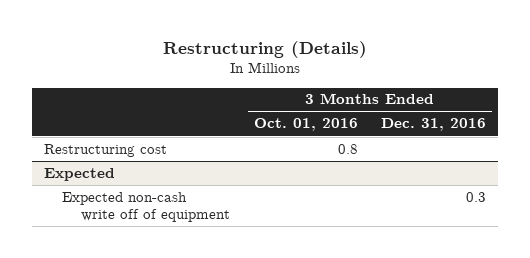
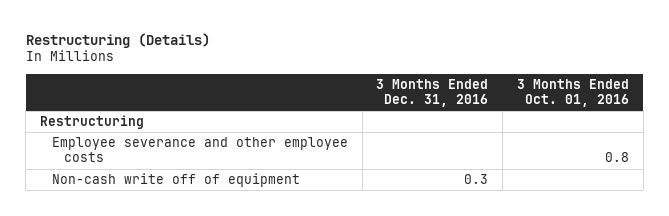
- | 3 Months Ended Oct. 01, 2016 | 3 Months Ended Dec. 31, 2016
+ | 3 Months Ended Dec. 31, 2016 | 3 Months Ended Oct. 01, 2016
- Restructuring cost | 0.8 |
- Expected
- Expected non-cash write off of equipment | | 0.3
+ Restructuring
+ Employee severance and other employee costs | | 0.8
+ Non-cash write off of equipment | 0.3 |

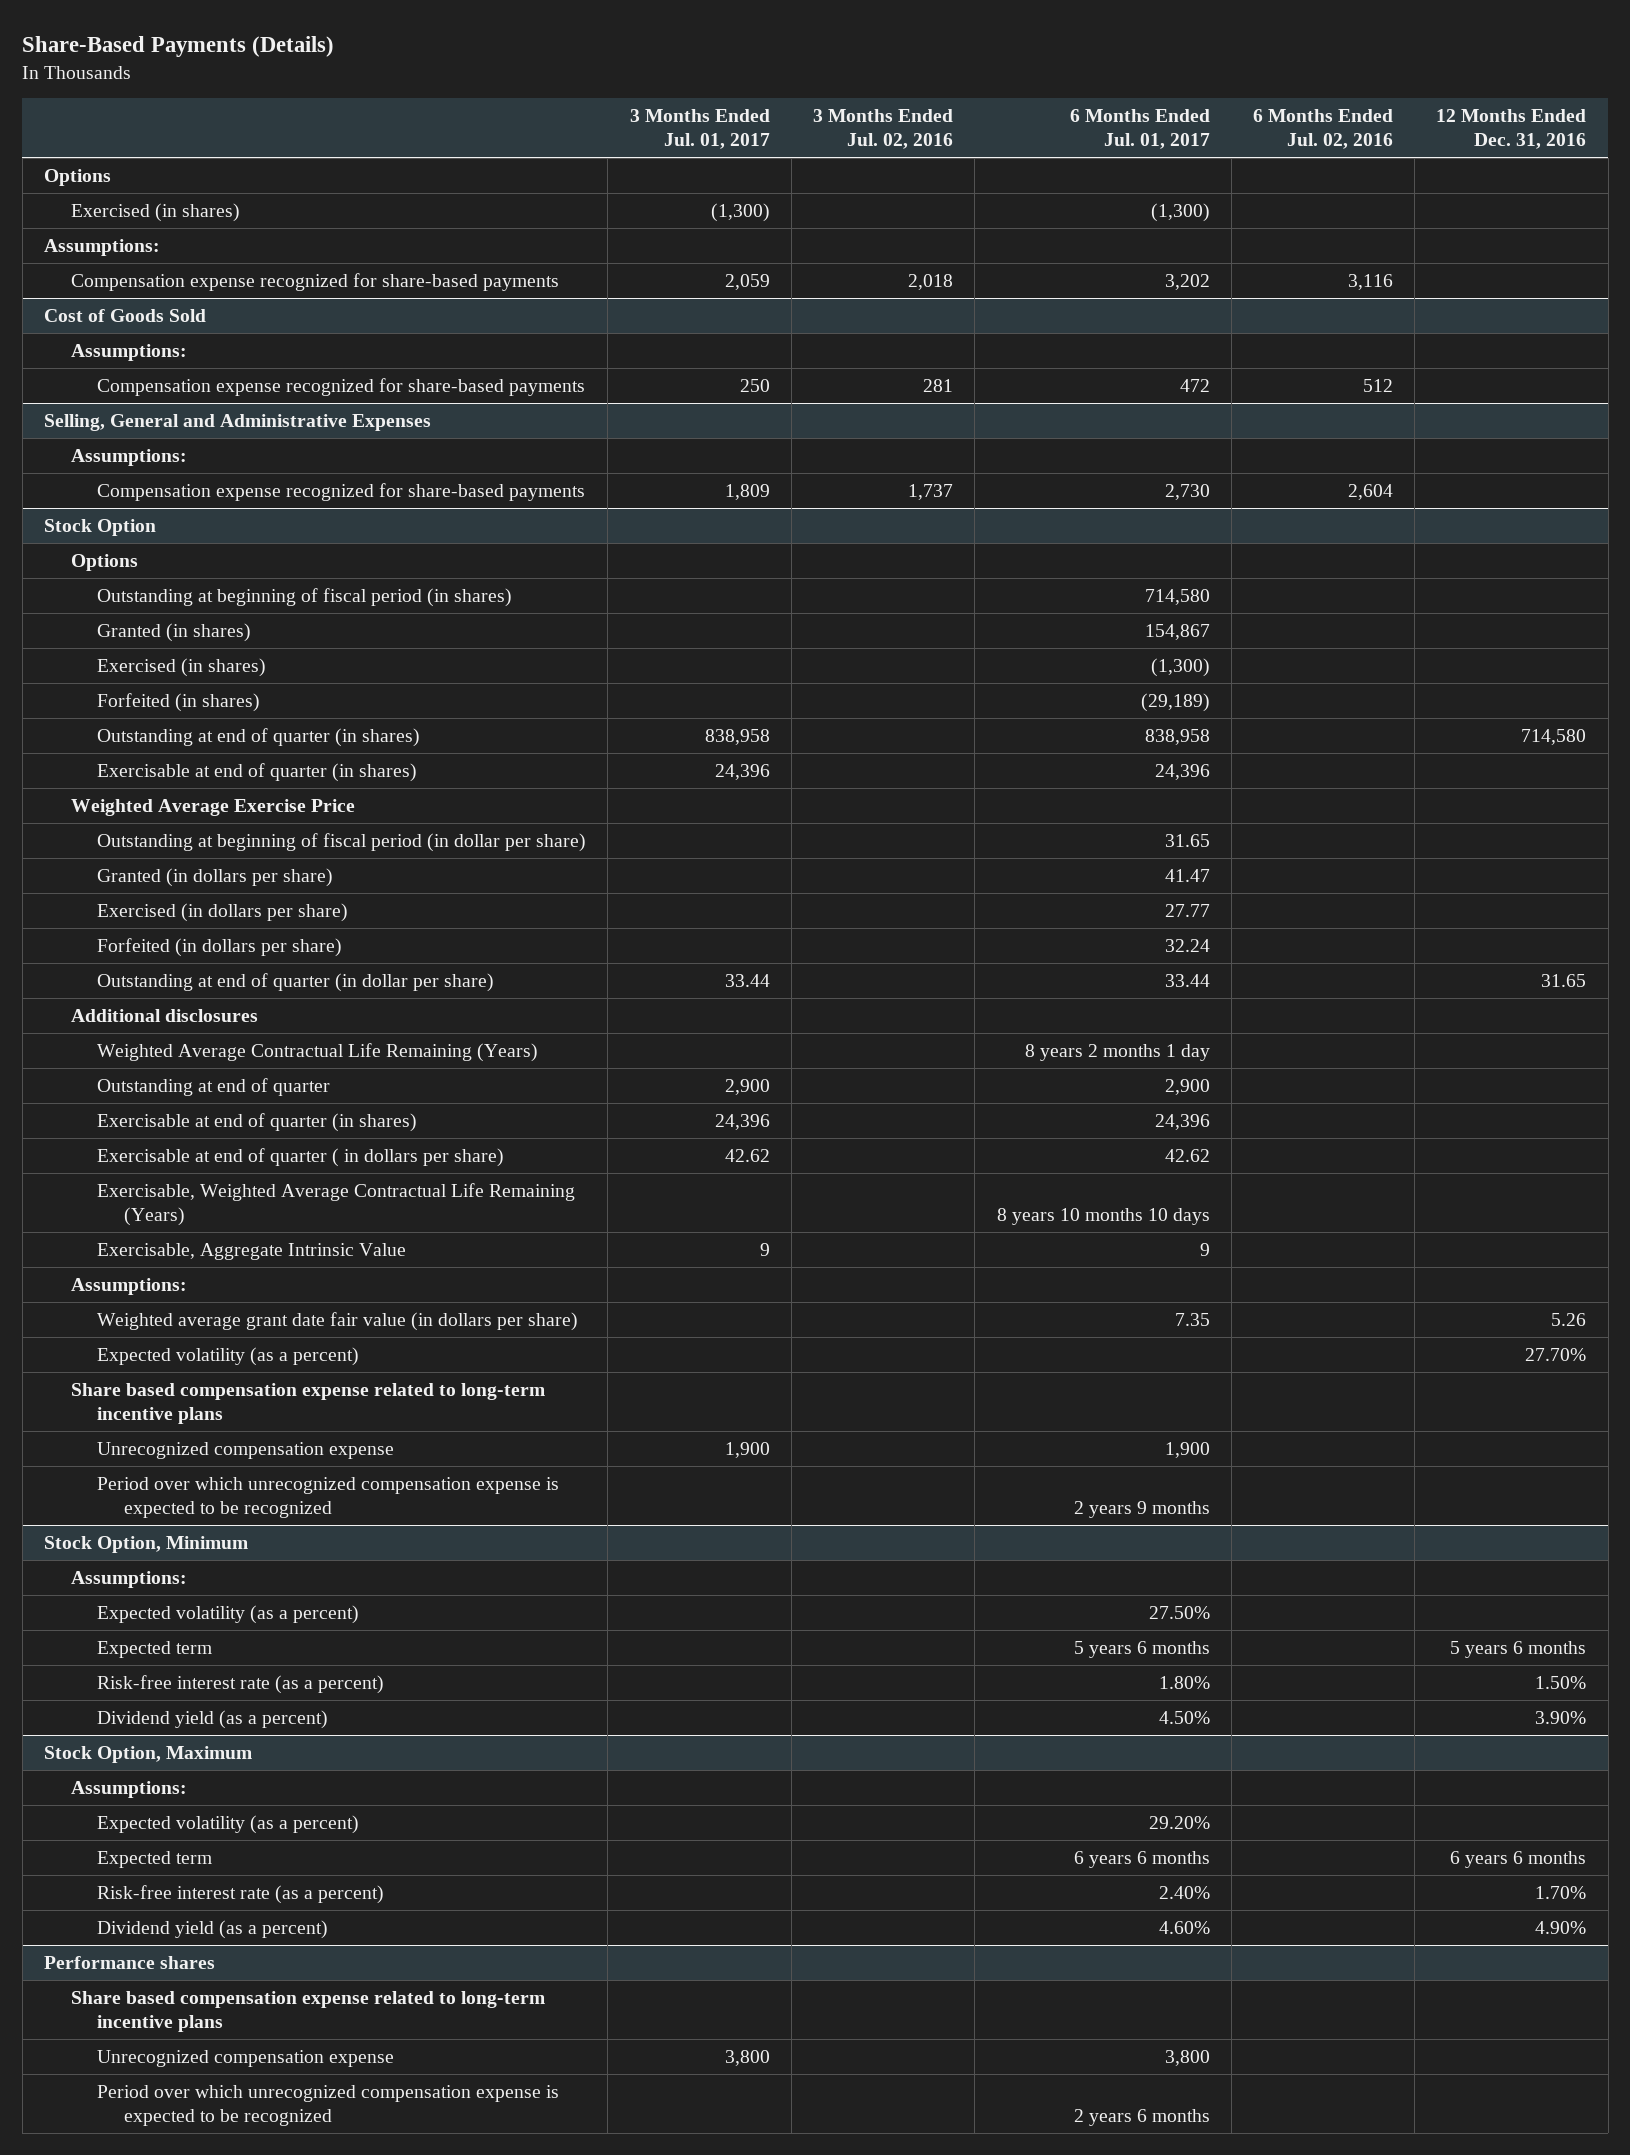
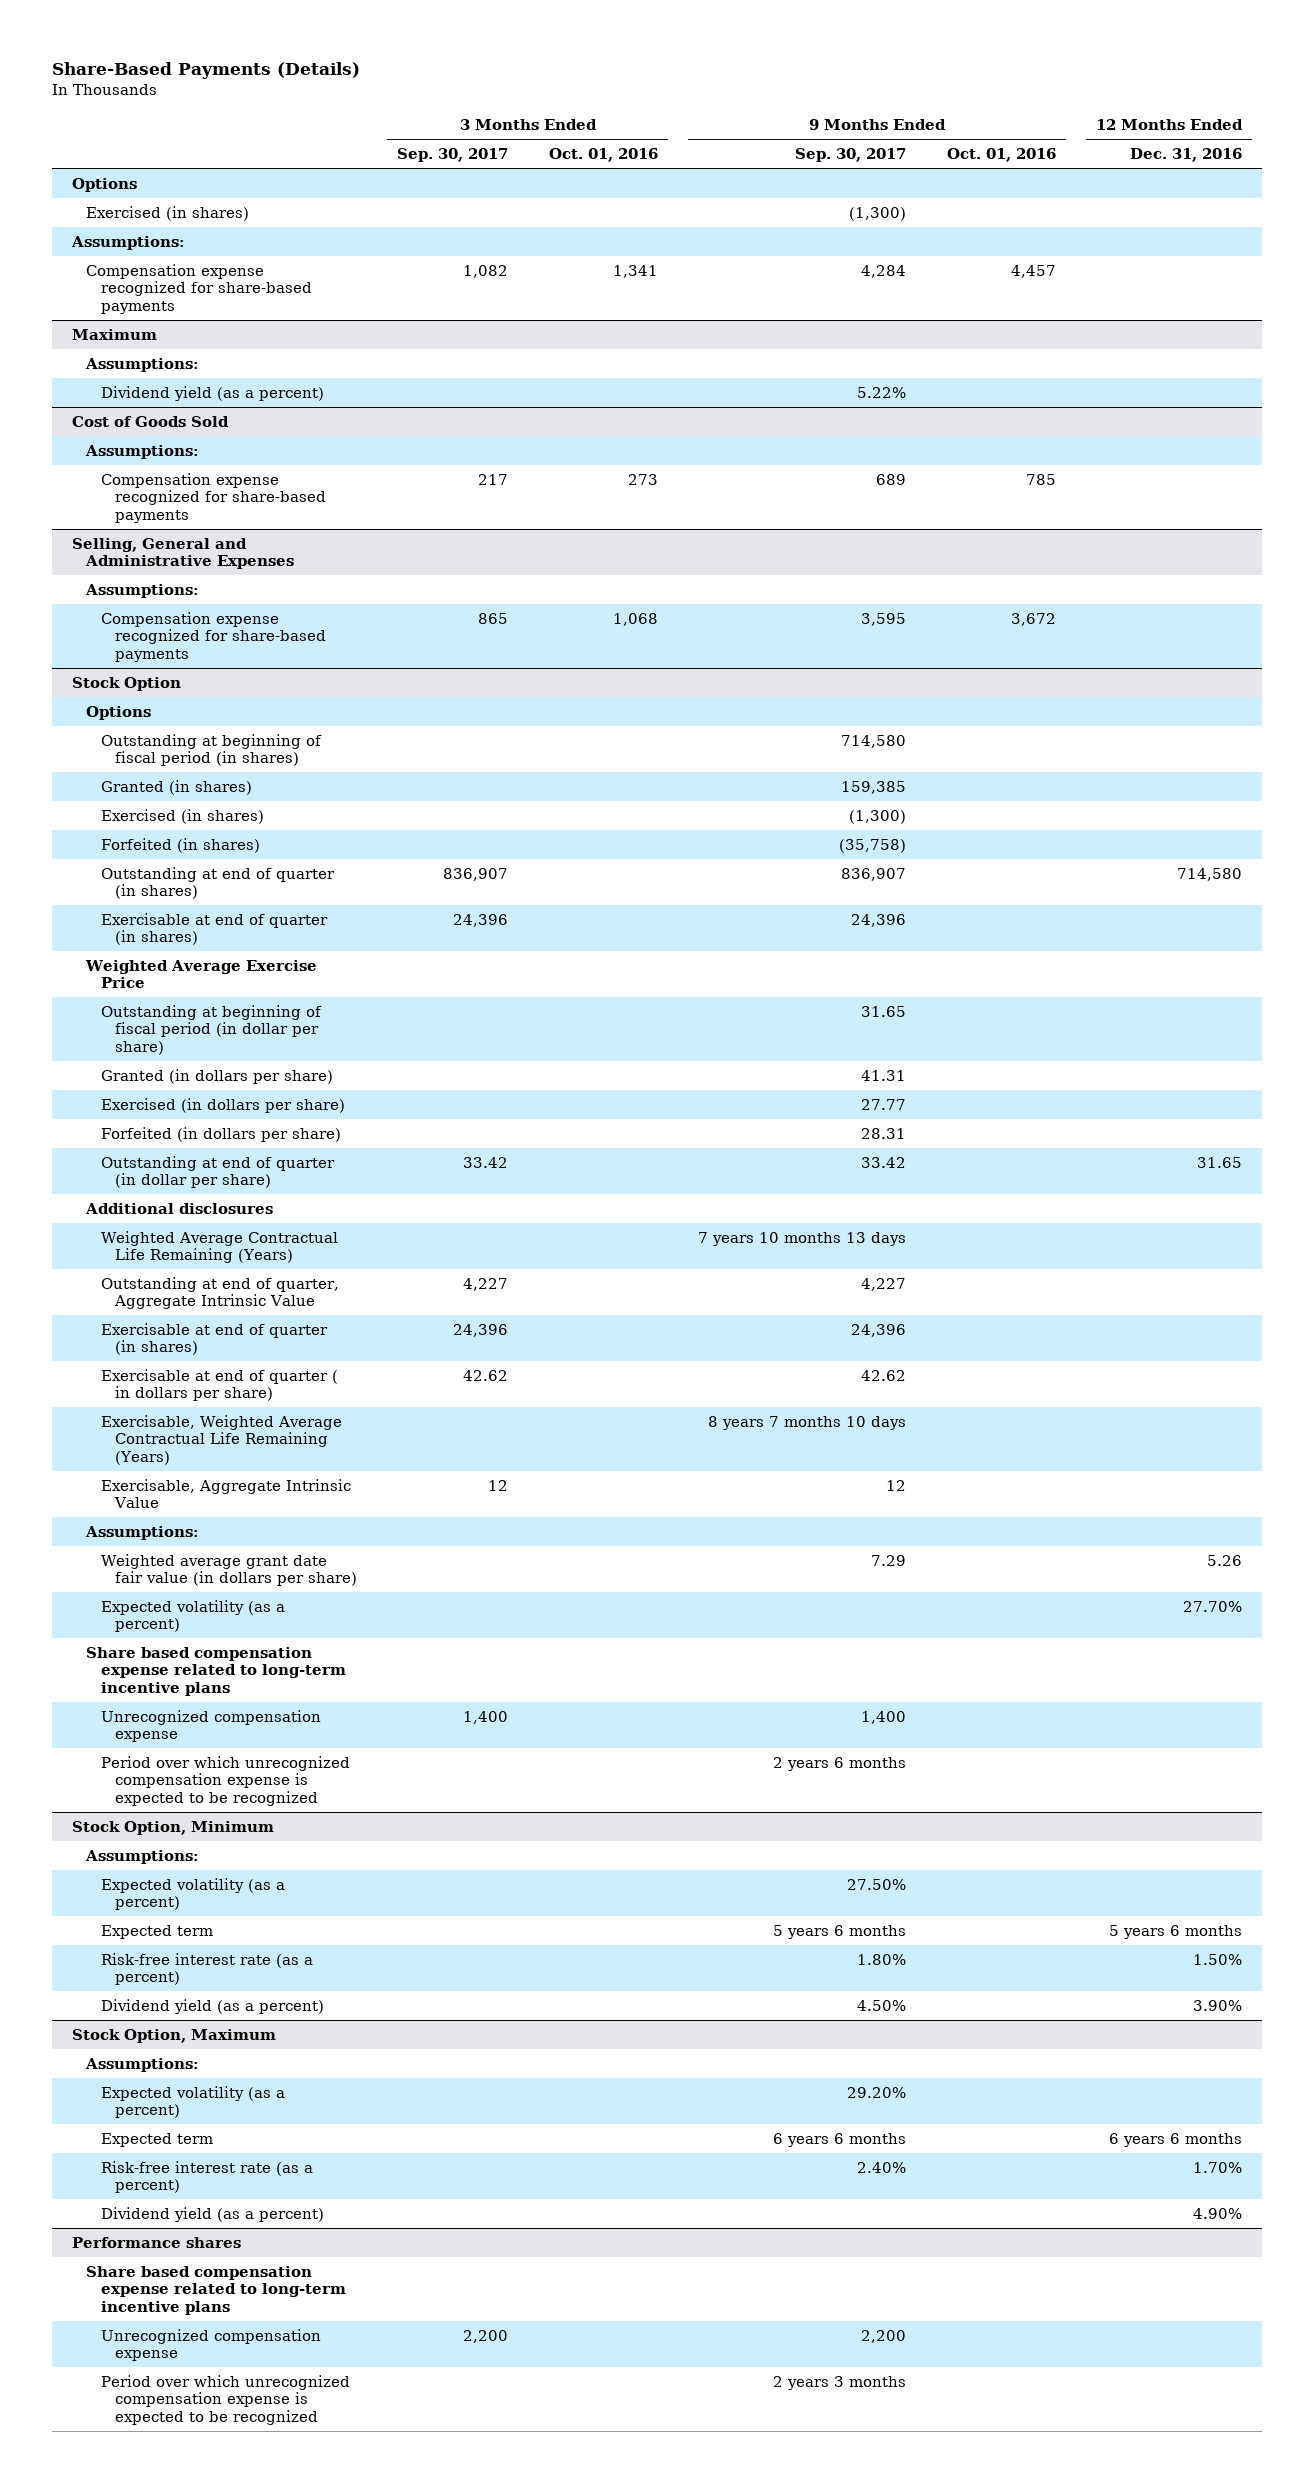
- | 3 Months Ended Jul. 01, 2017 | 3 Months Ended Jul. 02, 2016 | 6 Months Ended Jul. 01, 2017 | 6 Months Ended Jul. 02, 2016 | 12 Months Ended Dec. 31, 2016
+ | 3 Months Ended Sep. 30, 2017 | 3 Months Ended Oct. 01, 2016 | 9 Months Ended Sep. 30, 2017 | 9 Months Ended Oct. 01, 2016 | 12 Months Ended Dec. 31, 2016
+ Maximum
+ Assumptions:
+ Dividend yield (as a percent) | | | 5.22% | |
@ Stock Option
- Outstanding at end of quarter | 2,900 | | 2,900 | |
+ Outstanding at end of quarter, Aggregate Intrinsic Value | 4,227 | | 4,227 | |

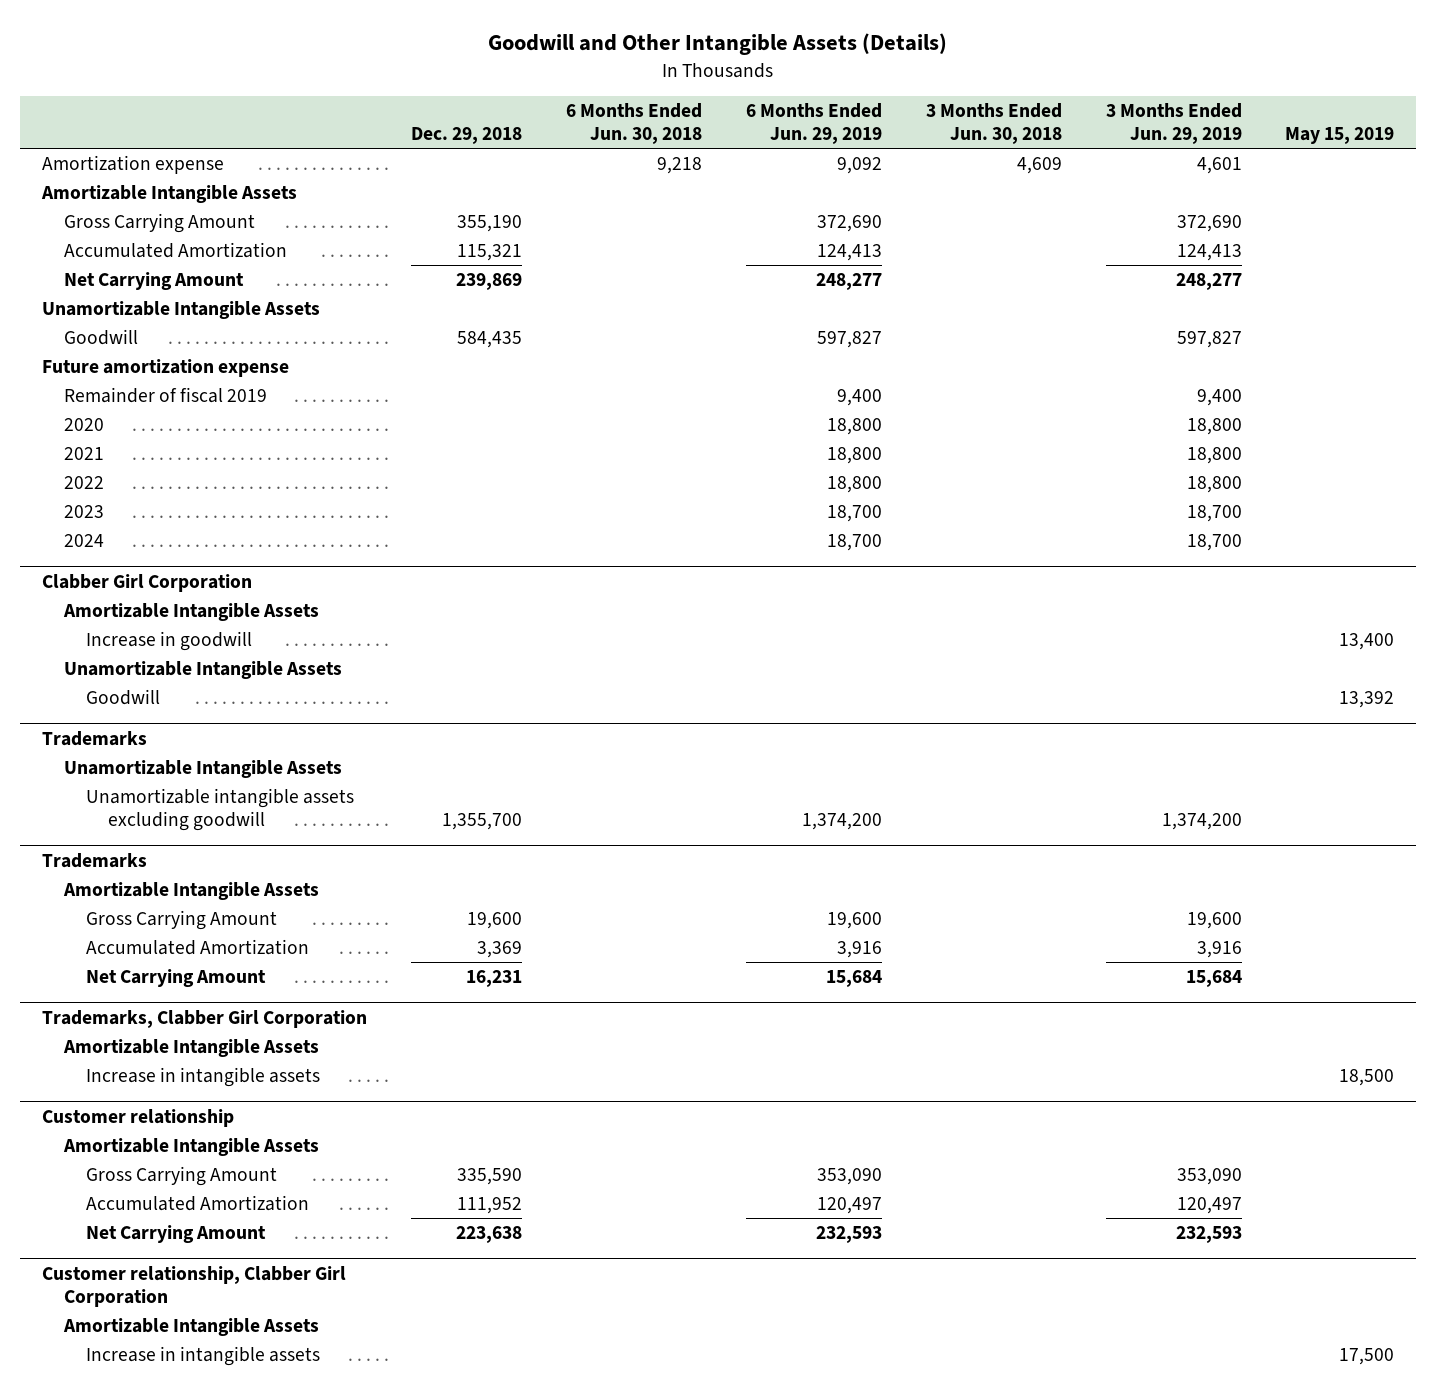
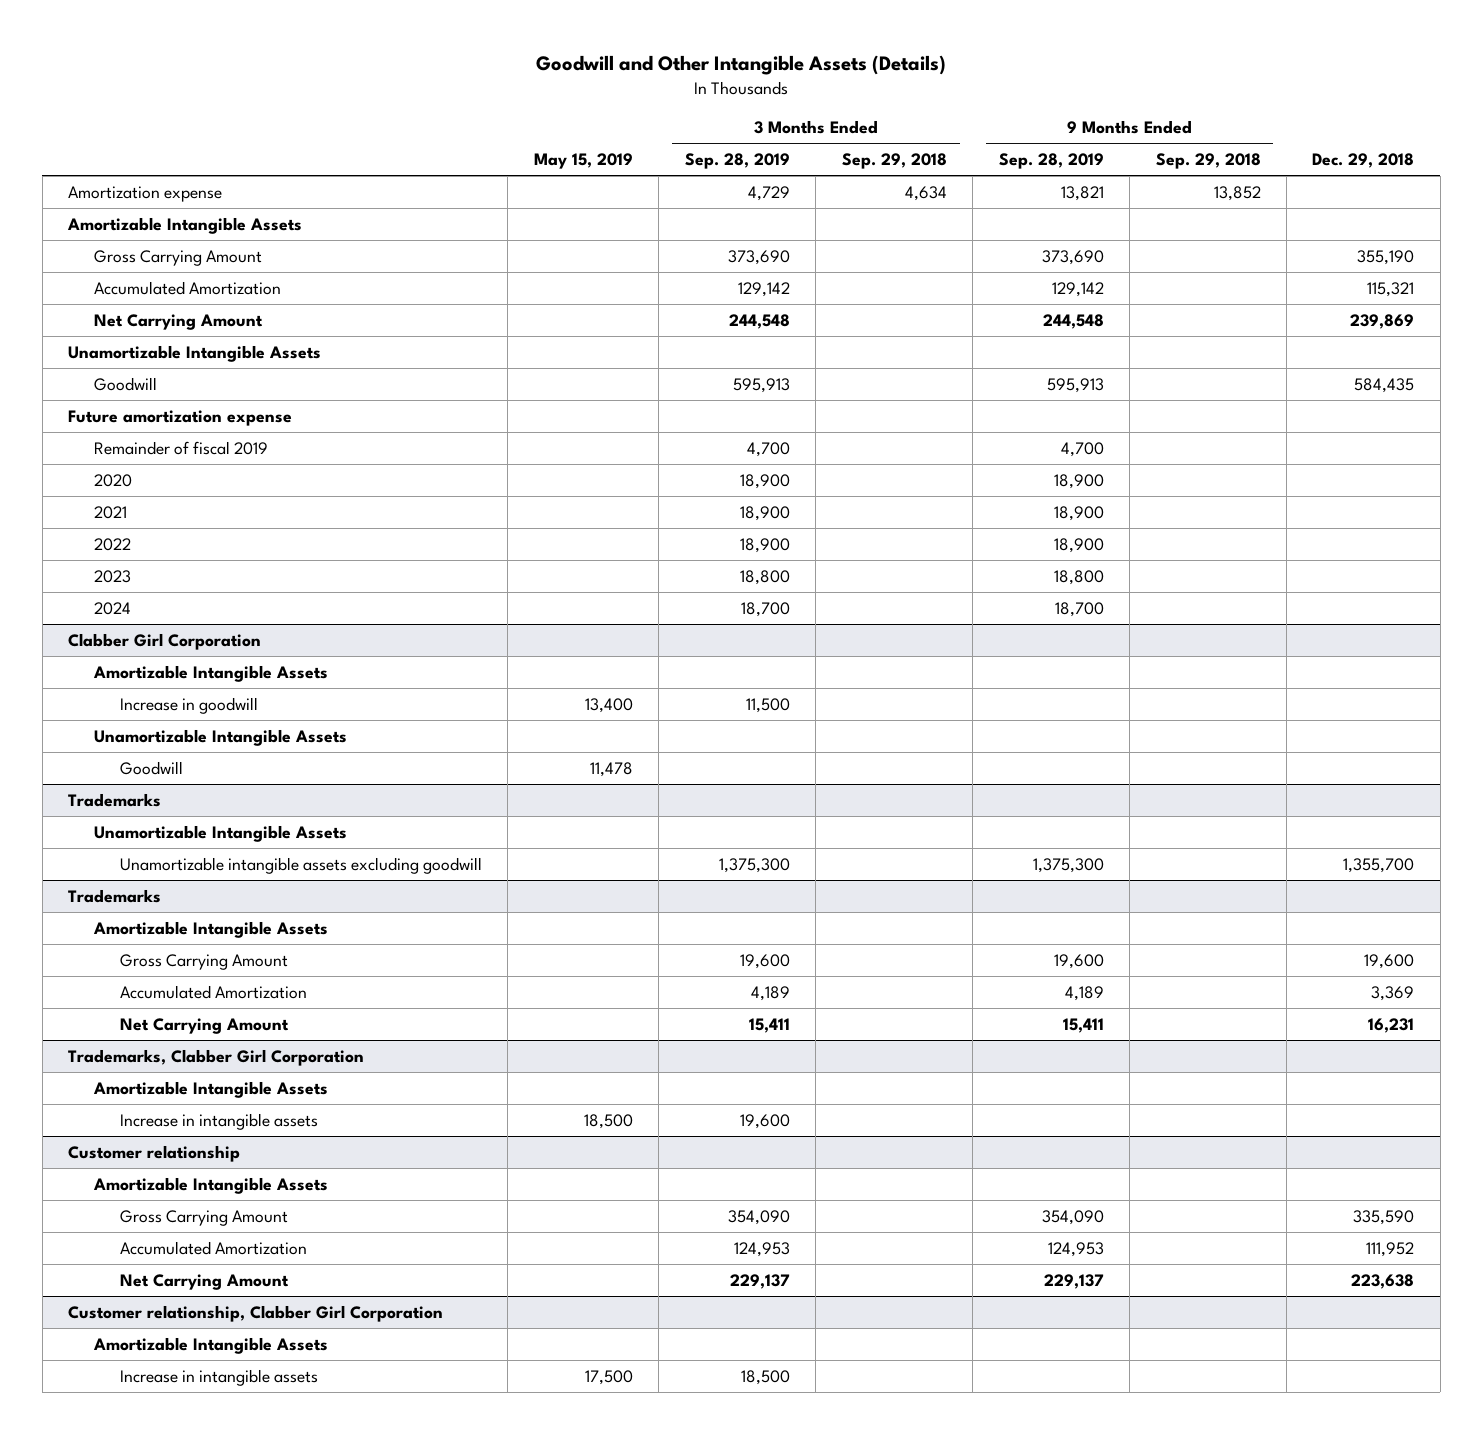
- | Dec. 29, 2018 | 6 Months Ended Jun. 30, 2018 | 6 Months Ended Jun. 29, 2019 | 3 Months Ended Jun. 30, 2018 | 3 Months Ended Jun. 29, 2019 | May 15, 2019
+ | May 15, 2019 | 3 Months Ended Sep. 28, 2019 | 3 Months Ended Sep. 29, 2018 | 9 Months Ended Sep. 28, 2019 | 9 Months Ended Sep. 29, 2018 | Dec. 29, 2018
@ Clabber Girl Corporation
- Goodwill | | | | | | 13,392
+ Goodwill | 11,478 | | | | |

